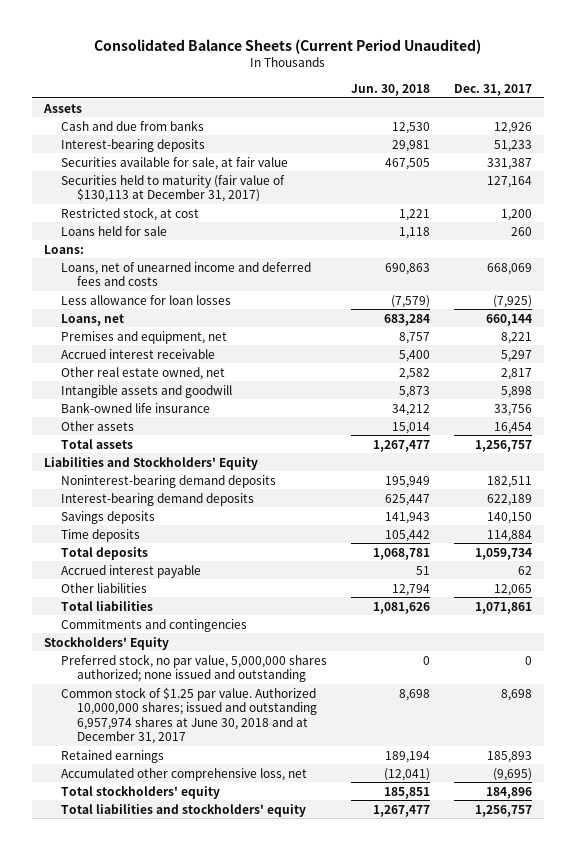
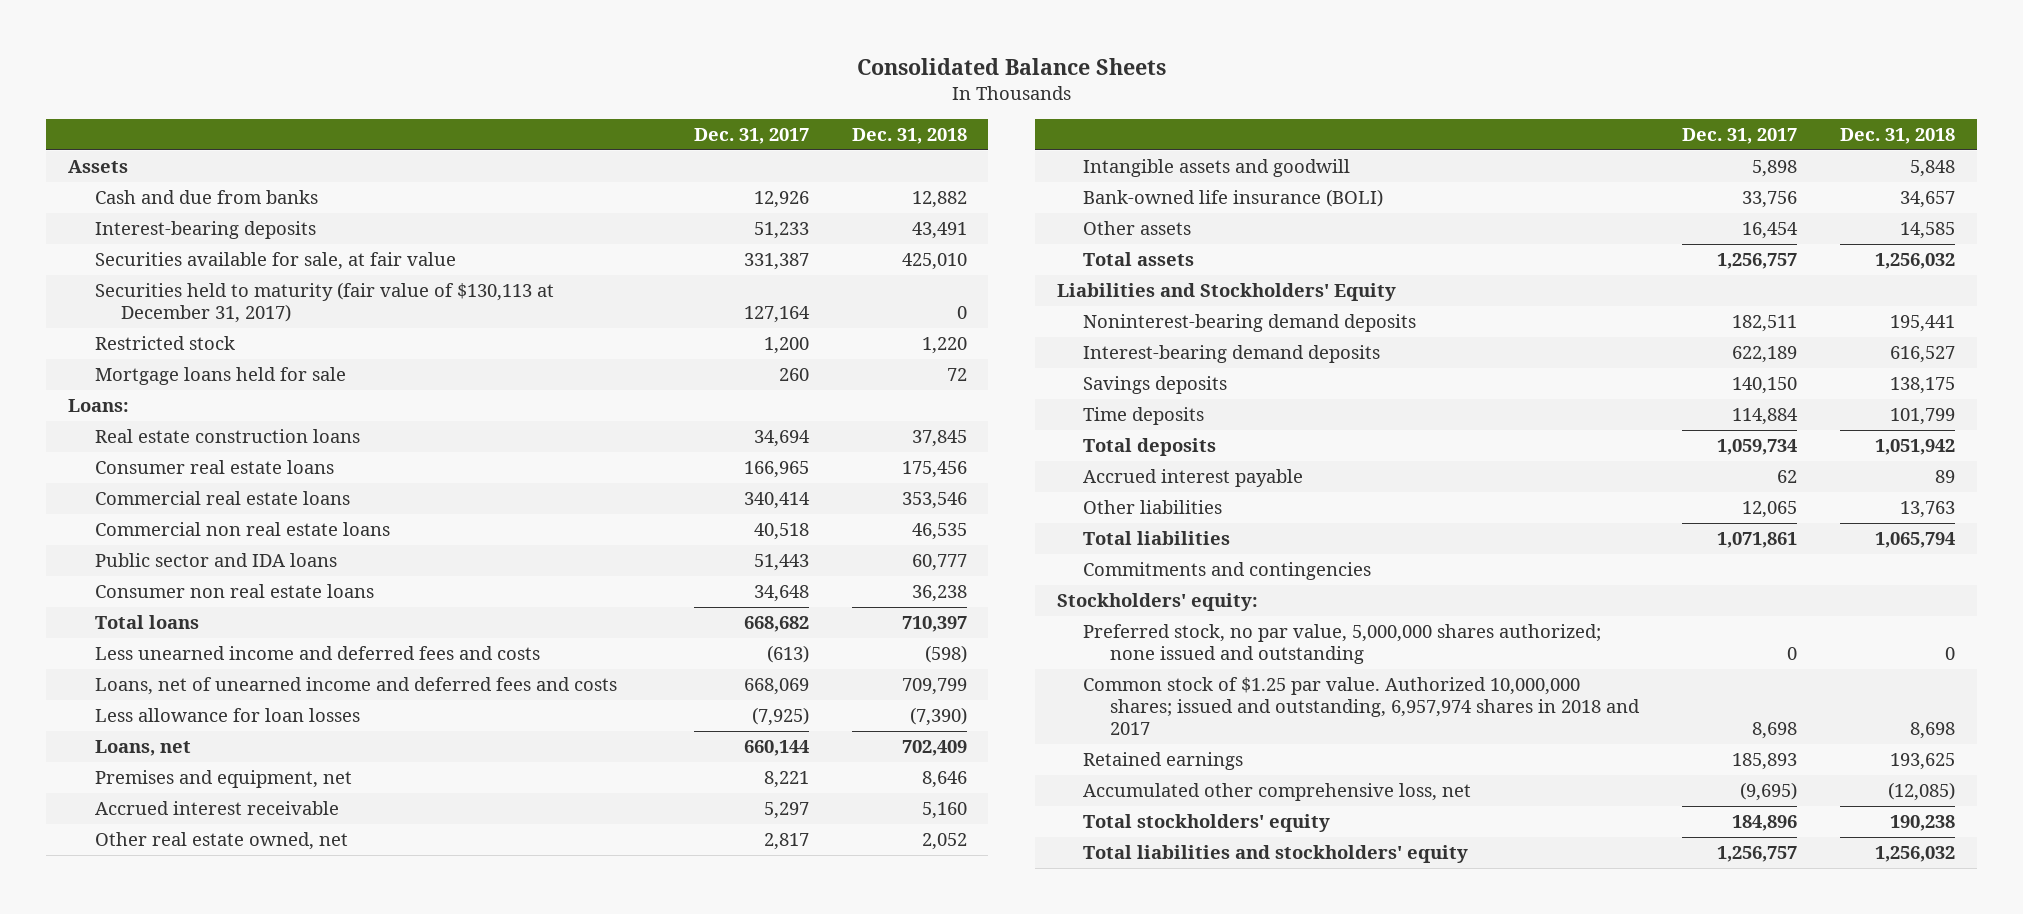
- Consolidated Balance Sheets (Current Period Unaudited)
+ Consolidated Balance Sheets
- | Jun. 30, 2018 | Dec. 31, 2017
+ | Dec. 31, 2017 | Dec. 31, 2018
- Restricted stock, at cost | 1,221 | 1,200
- Loans held for sale | 1,118 | 260
+ Restricted stock | 1,200 | 1,220
+ Mortgage loans held for sale | 260 | 72
+ Real estate construction loans | 34,694 | 37,845
+ Consumer real estate loans | 166,965 | 175,456
+ Commercial real estate loans | 340,414 | 353,546
+ Commercial non real estate loans | 40,518 | 46,535
+ Public sector and IDA loans | 51,443 | 60,777
+ Consumer non real estate loans | 34,648 | 36,238
+ Total loans | 668,682 | 710,397
+ Less unearned income and deferred fees and costs | (613) | (598)
- Bank-owned life insurance | 34,212 | 33,756
+ Bank-owned life insurance (BOLI) | 33,756 | 34,657
- Stockholders' Equity
+ Stockholders' equity:
- Common stock of $1.25 par value. Authorized 10,000,000 shares; issued and outstanding 6,957,974 shares at June 30, 2018 and at December 31, 2017 | 8,698 | 8,698
+ Common stock of $1.25 par value. Authorized 10,000,000 shares; issued and outstanding, 6,957,974 shares in 2018 and 2017 | 8,698 | 8,698

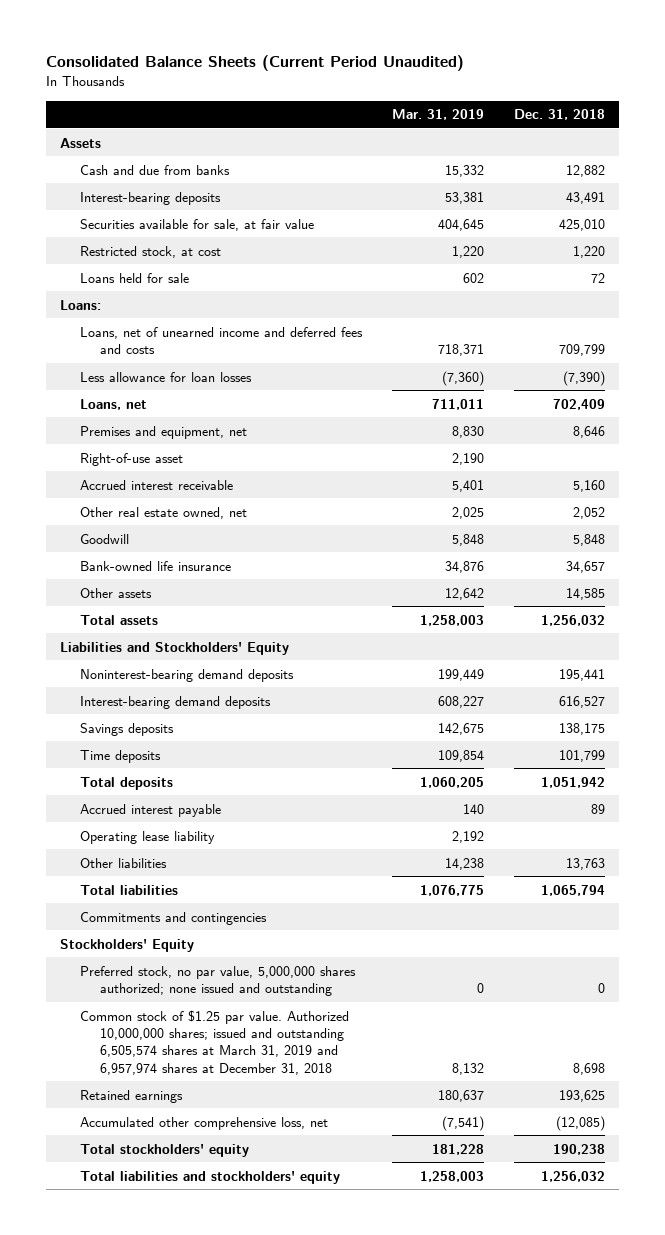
- Consolidated Balance Sheets
+ Consolidated Balance Sheets (Current Period Unaudited)
- | Dec. 31, 2017 | Dec. 31, 2018
+ | Mar. 31, 2019 | Dec. 31, 2018
- Securities held to maturity (fair value of $130,113 at December 31, 2017) | 127,164 | 0
- Restricted stock | 1,200 | 1,220
- Mortgage loans held for sale | 260 | 72
+ Restricted stock, at cost | 1,220 | 1,220
+ Loans held for sale | 602 | 72
- Real estate construction loans | 34,694 | 37,845
- Consumer real estate loans | 166,965 | 175,456
- Commercial real estate loans | 340,414 | 353,546
- Commercial non real estate loans | 40,518 | 46,535
- Public sector and IDA loans | 51,443 | 60,777
- Consumer non real estate loans | 34,648 | 36,238
- Total loans | 668,682 | 710,397
- Less unearned income and deferred fees and costs | (613) | (598)
+ Right-of-use asset | 2,190 |
- Intangible assets and goodwill | 5,898 | 5,848
- Bank-owned life insurance (BOLI) | 33,756 | 34,657
+ Goodwill | 5,848 | 5,848
+ Bank-owned life insurance | 34,876 | 34,657
+ Operating lease liability | 2,192 |
- Stockholders' equity:
+ Stockholders' Equity
- Common stock of $1.25 par value. Authorized 10,000,000 shares; issued and outstanding, 6,957,974 shares in 2018 and 2017 | 8,698 | 8,698
+ Common stock of $1.25 par value. Authorized 10,000,000 shares; issued and outstanding 6,505,574 shares at March 31, 2019 and 6,957,974 shares at December 31, 2018 | 8,132 | 8,698

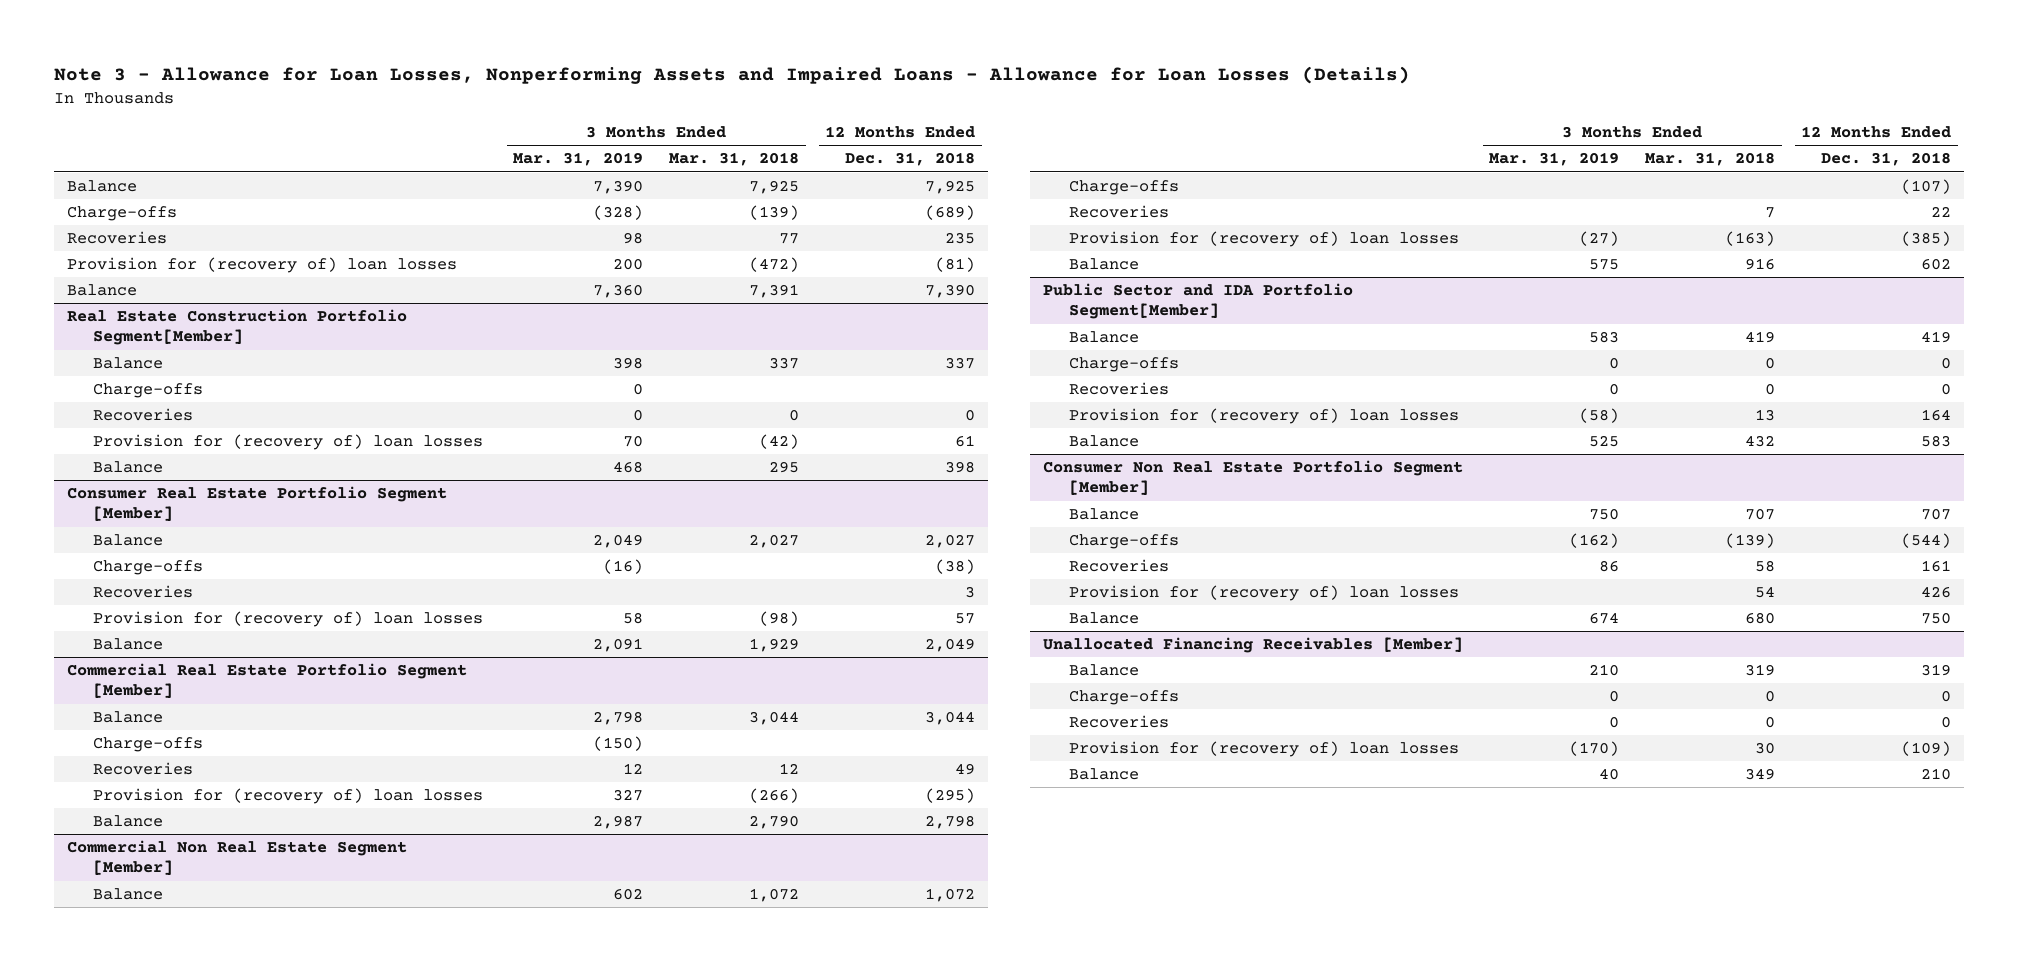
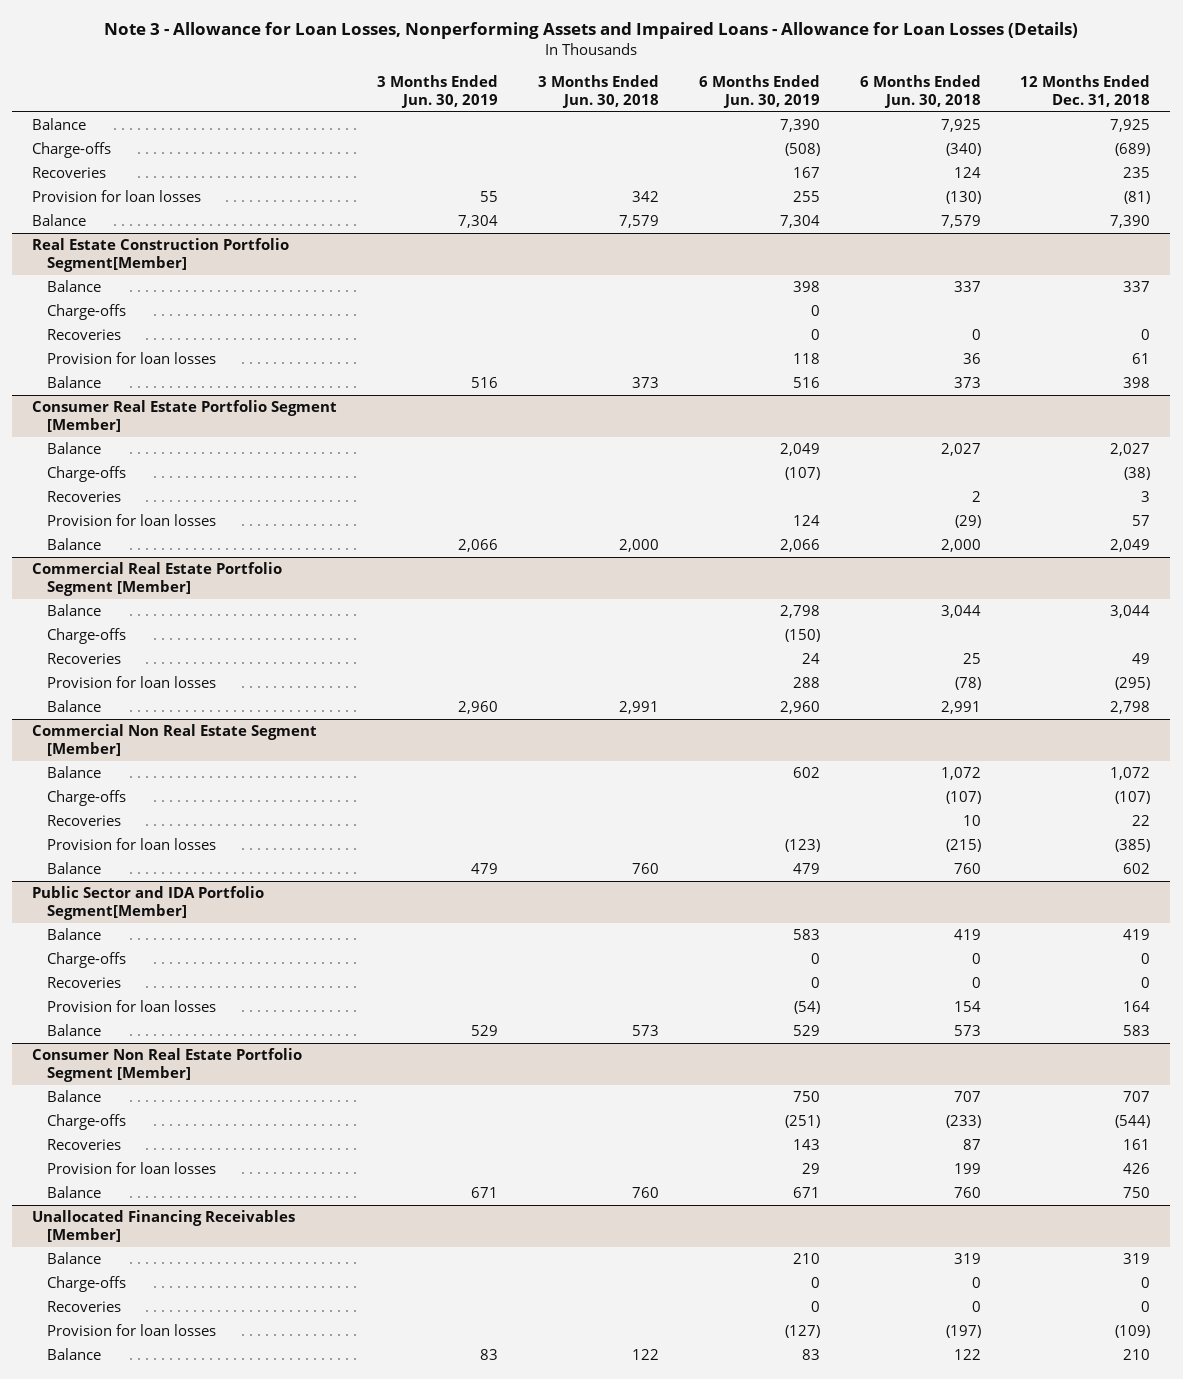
- | 3 Months Ended Mar. 31, 2019 | 3 Months Ended Mar. 31, 2018 | 12 Months Ended Dec. 31, 2018
+ | 3 Months Ended Jun. 30, 2019 | 3 Months Ended Jun. 30, 2018 | 6 Months Ended Jun. 30, 2019 | 6 Months Ended Jun. 30, 2018 | 12 Months Ended Dec. 31, 2018
- Provision for (recovery of) loan losses | 200 | (472) | (81)
+ Provision for loan losses | 55 | 342 | 255 | (130) | (81)
@ Real Estate Construction Portfolio Segment[Member]
- Provision for (recovery of) loan losses | 70 | (42) | 61
+ Provision for loan losses | | | 118 | 36 | 61
@ Consumer Real Estate Portfolio Segment [Member]
- Provision for (recovery of) loan losses | 58 | (98) | 57
+ Provision for loan losses | | | 124 | (29) | 57
@ Commercial Real Estate Portfolio Segment [Member]
- Provision for (recovery of) loan losses | 327 | (266) | (295)
+ Provision for loan losses | | | 288 | (78) | (295)
@ Commercial Non Real Estate Segment [Member]
- Provision for (recovery of) loan losses | (27) | (163) | (385)
+ Provision for loan losses | | | (123) | (215) | (385)
@ Public Sector and IDA Portfolio Segment[Member]
- Provision for (recovery of) loan losses | (58) | 13 | 164
+ Provision for loan losses | | | (54) | 154 | 164
@ Consumer Non Real Estate Portfolio Segment [Member]
- Provision for (recovery of) loan losses | | 54 | 426
+ Provision for loan losses | | | 29 | 199 | 426
@ Unallocated Financing Receivables [Member]
- Provision for (recovery of) loan losses | (170) | 30 | (109)
+ Provision for loan losses | | | (127) | (197) | (109)

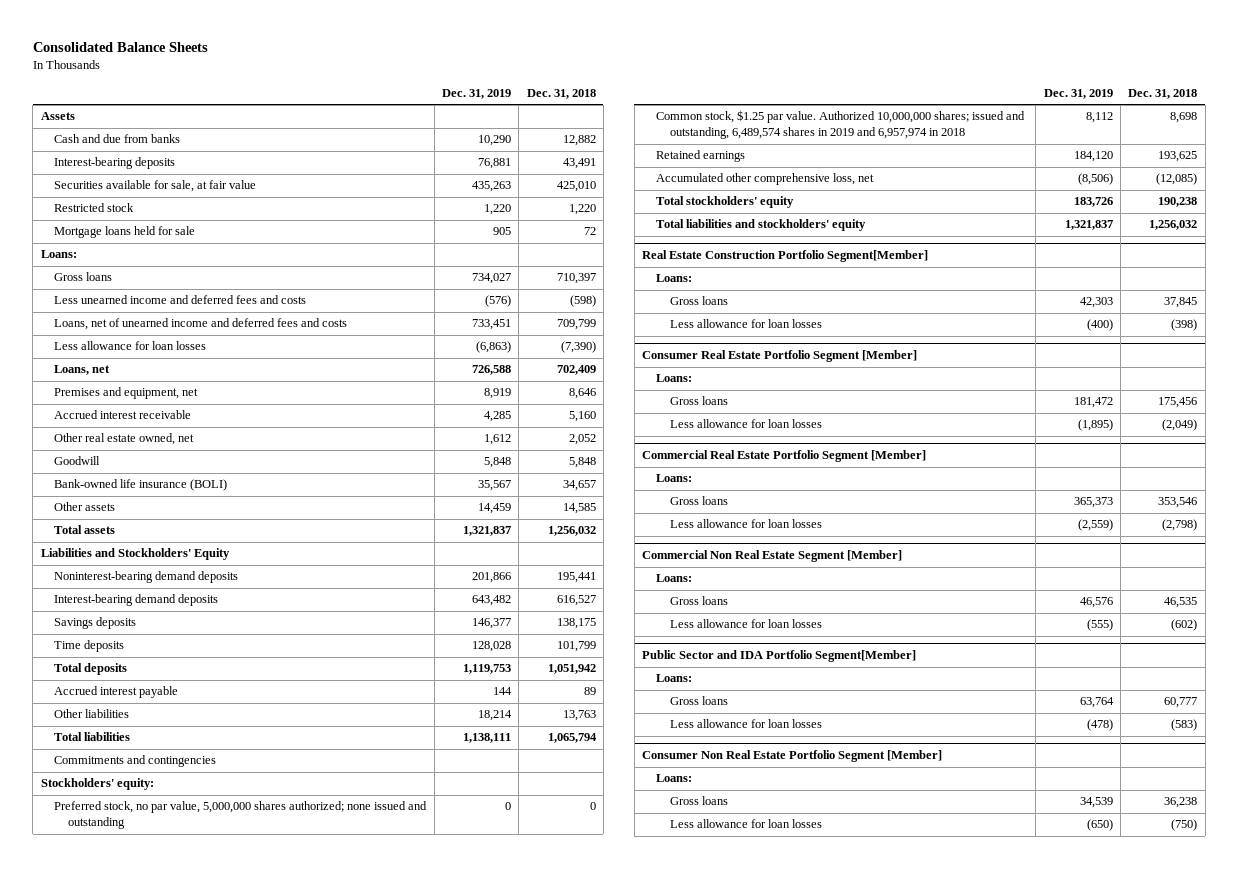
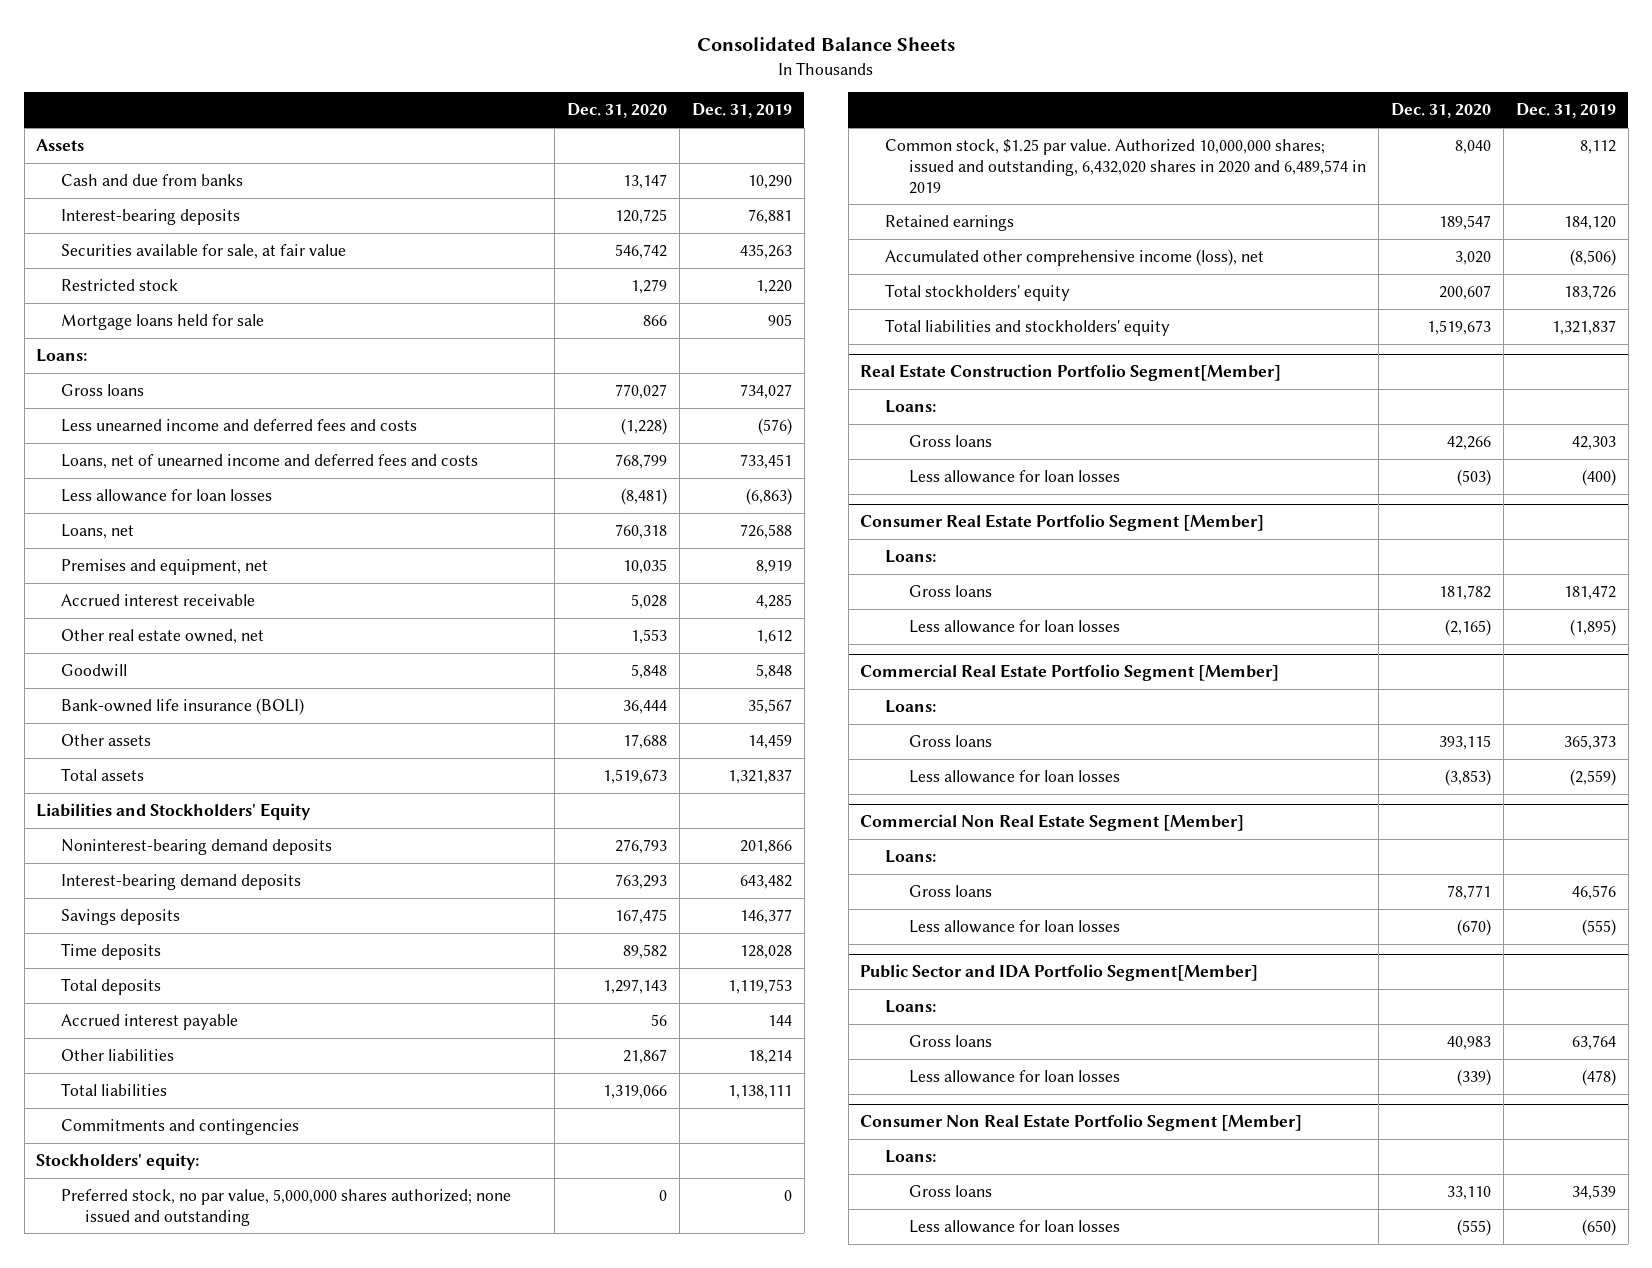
- | Dec. 31, 2019 | Dec. 31, 2018
+ | Dec. 31, 2020 | Dec. 31, 2019
- Common stock, $1.25 par value. Authorized 10,000,000 shares; issued and outstanding, 6,489,574 shares in 2019 and 6,957,974 in 2018 | 8,112 | 8,698
+ Common stock, $1.25 par value. Authorized 10,000,000 shares; issued and outstanding, 6,432,020 shares in 2020 and 6,489,574 in 2019 | 8,040 | 8,112
- Accumulated other comprehensive loss, net | (8,506) | (12,085)
+ Accumulated other comprehensive income (loss), net | 3,020 | (8,506)

